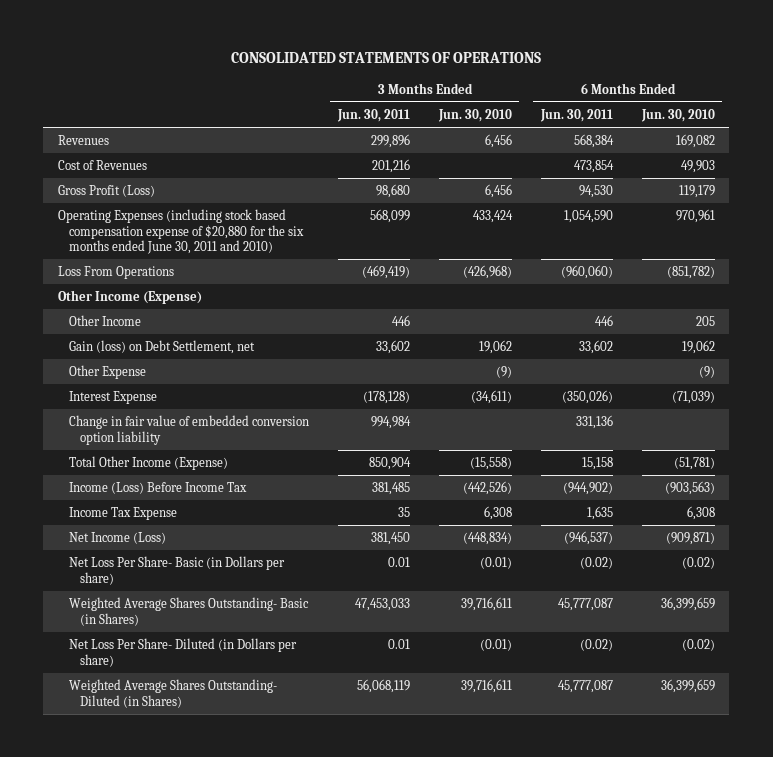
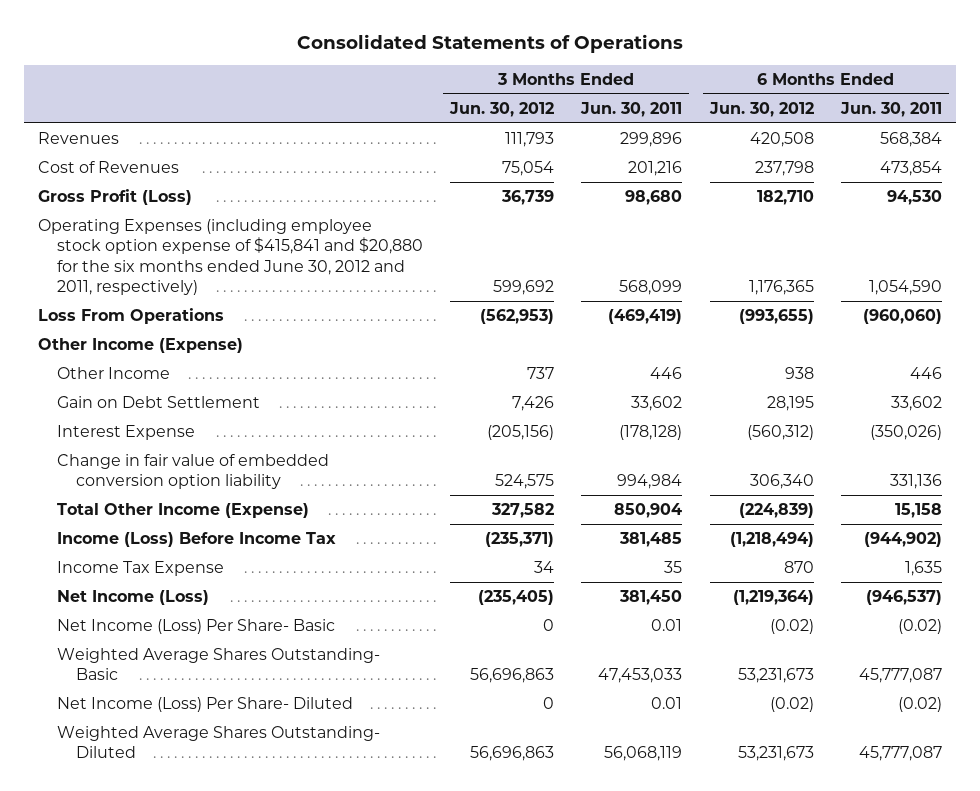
- CONSOLIDATED STATEMENTS OF OPERATIONS
+ Consolidated Statements of Operations
- | 3 Months Ended Jun. 30, 2011 | 3 Months Ended Jun. 30, 2010 | 6 Months Ended Jun. 30, 2011 | 6 Months Ended Jun. 30, 2010
+ | 3 Months Ended Jun. 30, 2012 | 3 Months Ended Jun. 30, 2011 | 6 Months Ended Jun. 30, 2012 | 6 Months Ended Jun. 30, 2011
- Operating Expenses (including stock based compensation expense of $20,880 for the six months ended June 30, 2011 and 2010) | 568,099 | 433,424 | 1,054,590 | 970,961
+ Operating Expenses (including employee stock option expense of $415,841 and $20,880 for the six months ended June 30, 2012 and 2011, respectively) | 599,692 | 568,099 | 1,176,365 | 1,054,590
- Gain (loss) on Debt Settlement, net | 33,602 | 19,062 | 33,602 | 19,062
- Other Expense | | (9) | | (9)
+ Gain on Debt Settlement | 7,426 | 33,602 | 28,195 | 33,602
- Net Loss Per Share- Basic (in Dollars per share) | 0.01 | (0.01) | (0.02) | (0.02)
- Weighted Average Shares Outstanding- Basic (in Shares) | 47,453,033 | 39,716,611 | 45,777,087 | 36,399,659
- Net Loss Per Share- Diluted (in Dollars per share) | 0.01 | (0.01) | (0.02) | (0.02)
- Weighted Average Shares Outstanding- Diluted (in Shares) | 56,068,119 | 39,716,611 | 45,777,087 | 36,399,659
+ Net Income (Loss) Per Share- Basic | 0 | 0.01 | (0.02) | (0.02)
+ Weighted Average Shares Outstanding- Basic | 56,696,863 | 47,453,033 | 53,231,673 | 45,777,087
+ Net Income (Loss) Per Share- Diluted | 0 | 0.01 | (0.02) | (0.02)
+ Weighted Average Shares Outstanding- Diluted | 56,696,863 | 56,068,119 | 53,231,673 | 45,777,087

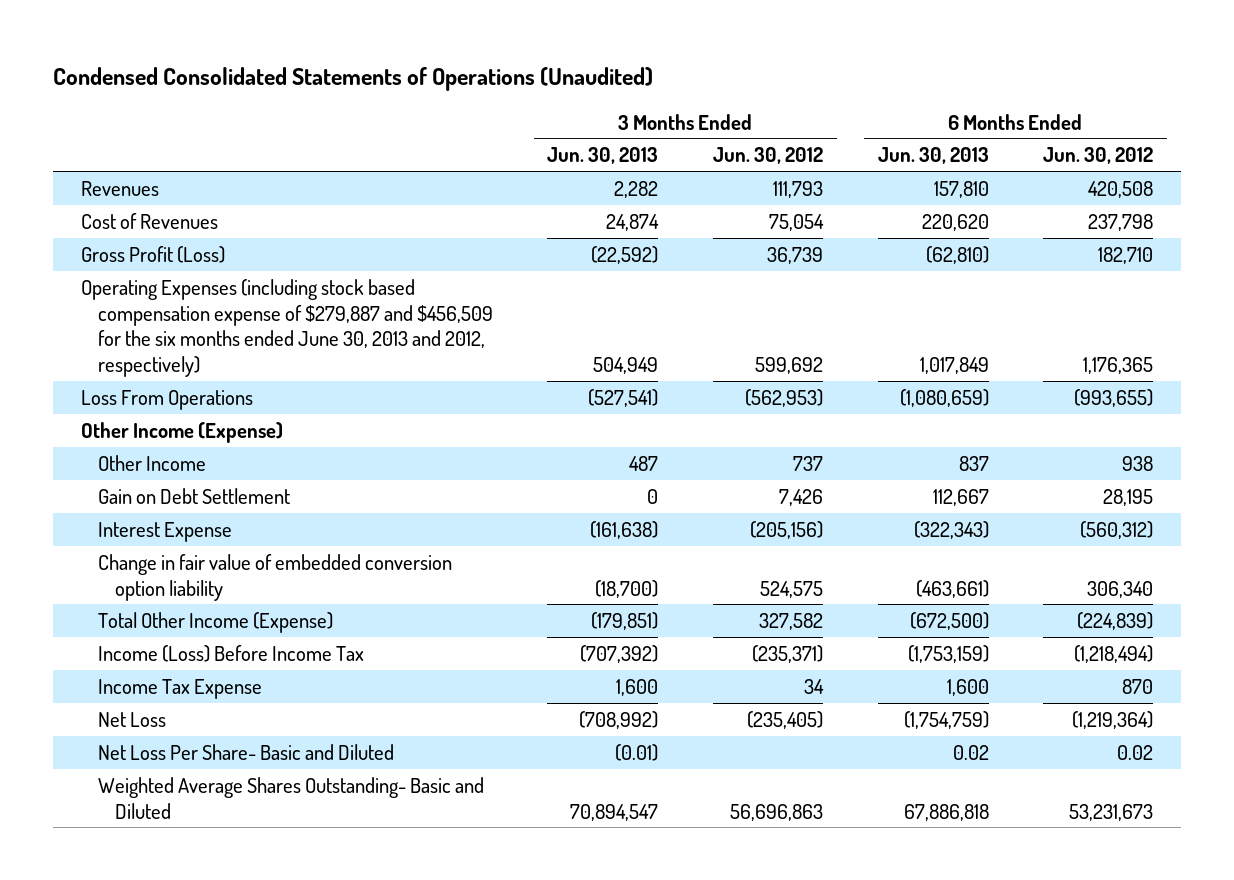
- Consolidated Statements of Operations
+ Condensed Consolidated Statements of Operations (Unaudited)
- | 3 Months Ended Jun. 30, 2012 | 3 Months Ended Jun. 30, 2011 | 6 Months Ended Jun. 30, 2012 | 6 Months Ended Jun. 30, 2011
+ | 3 Months Ended Jun. 30, 2013 | 3 Months Ended Jun. 30, 2012 | 6 Months Ended Jun. 30, 2013 | 6 Months Ended Jun. 30, 2012
- Operating Expenses (including employee stock option expense of $415,841 and $20,880 for the six months ended June 30, 2012 and 2011, respectively) | 599,692 | 568,099 | 1,176,365 | 1,054,590
+ Operating Expenses (including stock based compensation expense of $279,887 and $456,509 for the six months ended June 30, 2013 and 2012, respectively) | 504,949 | 599,692 | 1,017,849 | 1,176,365
- Net Income (Loss) | (235,405) | 381,450 | (1,219,364) | (946,537)
- Net Income (Loss) Per Share- Basic | 0 | 0.01 | (0.02) | (0.02)
- Weighted Average Shares Outstanding- Basic | 56,696,863 | 47,453,033 | 53,231,673 | 45,777,087
- Net Income (Loss) Per Share- Diluted | 0 | 0.01 | (0.02) | (0.02)
- Weighted Average Shares Outstanding- Diluted | 56,696,863 | 56,068,119 | 53,231,673 | 45,777,087
+ Net Loss | (708,992) | (235,405) | (1,754,759) | (1,219,364)
+ Net Loss Per Share- Basic and Diluted | (0.01) | | 0.02 | 0.02
+ Weighted Average Shares Outstanding- Basic and Diluted | 70,894,547 | 56,696,863 | 67,886,818 | 53,231,673

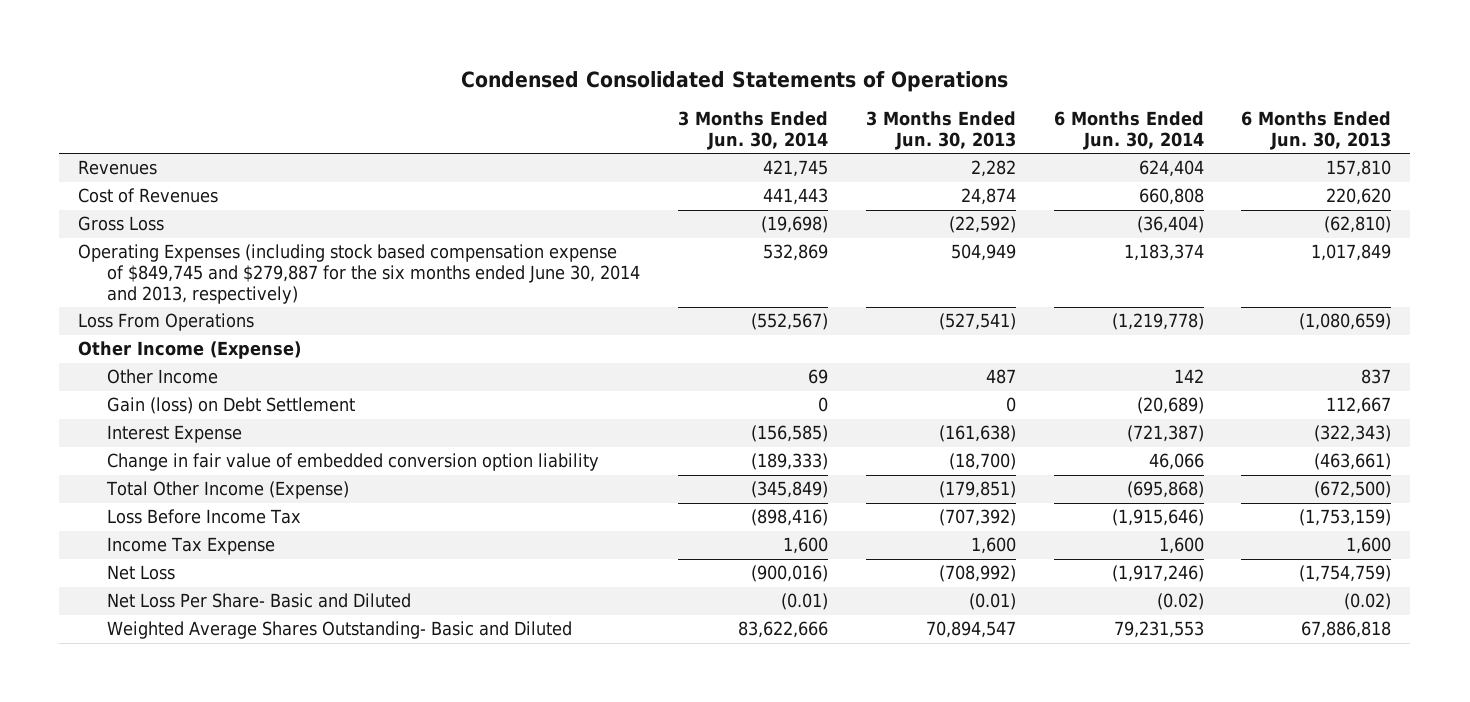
- Condensed Consolidated Statements of Operations (Unaudited)
+ Condensed Consolidated Statements of Operations
- | 3 Months Ended Jun. 30, 2013 | 3 Months Ended Jun. 30, 2012 | 6 Months Ended Jun. 30, 2013 | 6 Months Ended Jun. 30, 2012
+ | 3 Months Ended Jun. 30, 2014 | 3 Months Ended Jun. 30, 2013 | 6 Months Ended Jun. 30, 2014 | 6 Months Ended Jun. 30, 2013
- Gross Profit (Loss) | (22,592) | 36,739 | (62,810) | 182,710
- Operating Expenses (including stock based compensation expense of $279,887 and $456,509 for the six months ended June 30, 2013 and 2012, respectively) | 504,949 | 599,692 | 1,017,849 | 1,176,365
+ Gross Loss | (19,698) | (22,592) | (36,404) | (62,810)
+ Operating Expenses (including stock based compensation expense of $849,745 and $279,887 for the six months ended June 30, 2014 and 2013, respectively) | 532,869 | 504,949 | 1,183,374 | 1,017,849
- Gain on Debt Settlement | 0 | 7,426 | 112,667 | 28,195
+ Gain (loss) on Debt Settlement | 0 | 0 | (20,689) | 112,667
- Income (Loss) Before Income Tax | (707,392) | (235,371) | (1,753,159) | (1,218,494)
+ Loss Before Income Tax | (898,416) | (707,392) | (1,915,646) | (1,753,159)
- Net Loss Per Share- Basic and Diluted | (0.01) | | 0.02 | 0.02
+ Net Loss Per Share- Basic and Diluted | (0.01) | (0.01) | (0.02) | (0.02)

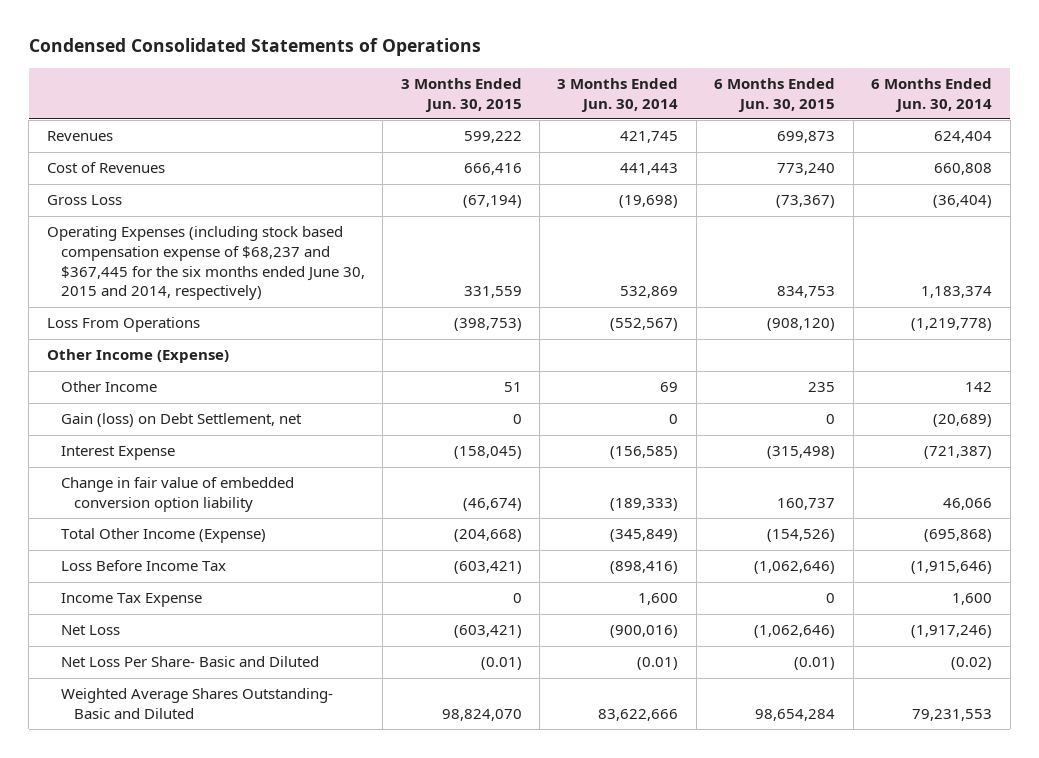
- | 3 Months Ended Jun. 30, 2014 | 3 Months Ended Jun. 30, 2013 | 6 Months Ended Jun. 30, 2014 | 6 Months Ended Jun. 30, 2013
+ | 3 Months Ended Jun. 30, 2015 | 3 Months Ended Jun. 30, 2014 | 6 Months Ended Jun. 30, 2015 | 6 Months Ended Jun. 30, 2014
- Operating Expenses (including stock based compensation expense of $849,745 and $279,887 for the six months ended June 30, 2014 and 2013, respectively) | 532,869 | 504,949 | 1,183,374 | 1,017,849
+ Operating Expenses (including stock based compensation expense of $68,237 and $367,445 for the six months ended June 30, 2015 and 2014, respectively) | 331,559 | 532,869 | 834,753 | 1,183,374
- Gain (loss) on Debt Settlement | 0 | 0 | (20,689) | 112,667
+ Gain (loss) on Debt Settlement, net | 0 | 0 | 0 | (20,689)

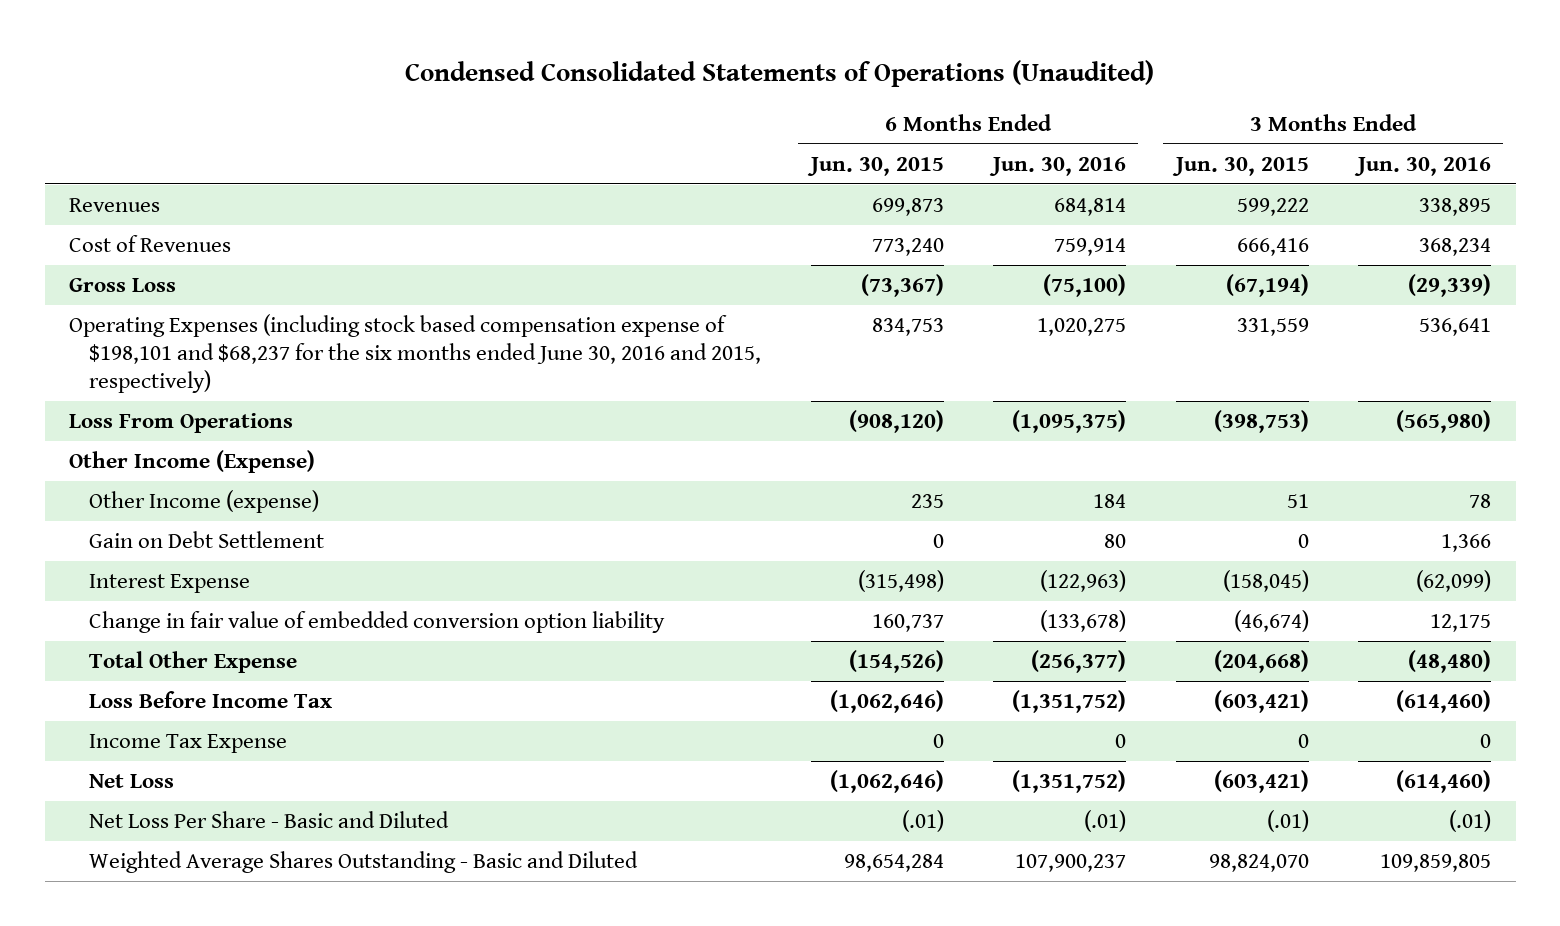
- Condensed Consolidated Statements of Operations
+ Condensed Consolidated Statements of Operations (Unaudited)
- | 3 Months Ended Jun. 30, 2015 | 3 Months Ended Jun. 30, 2014 | 6 Months Ended Jun. 30, 2015 | 6 Months Ended Jun. 30, 2014
+ | 6 Months Ended Jun. 30, 2015 | 6 Months Ended Jun. 30, 2016 | 3 Months Ended Jun. 30, 2015 | 3 Months Ended Jun. 30, 2016
- Operating Expenses (including stock based compensation expense of $68,237 and $367,445 for the six months ended June 30, 2015 and 2014, respectively) | 331,559 | 532,869 | 834,753 | 1,183,374
+ Operating Expenses (including stock based compensation expense of $198,101 and $68,237 for the six months ended June 30, 2016 and 2015, respectively) | 834,753 | 1,020,275 | 331,559 | 536,641
- Other Income | 51 | 69 | 235 | 142
- Gain (loss) on Debt Settlement, net | 0 | 0 | 0 | (20,689)
+ Other Income (expense) | 235 | 184 | 51 | 78
+ Gain on Debt Settlement | 0 | 80 | 0 | 1,366
- Total Other Income (Expense) | (204,668) | (345,849) | (154,526) | (695,868)
+ Total Other Expense | (154,526) | (256,377) | (204,668) | (48,480)
- Net Loss Per Share- Basic and Diluted | (0.01) | (0.01) | (0.01) | (0.02)
- Weighted Average Shares Outstanding- Basic and Diluted | 98,824,070 | 83,622,666 | 98,654,284 | 79,231,553
+ Net Loss Per Share - Basic and Diluted | (.01) | (.01) | (.01) | (.01)
+ Weighted Average Shares Outstanding - Basic and Diluted | 98,654,284 | 107,900,237 | 98,824,070 | 109,859,805

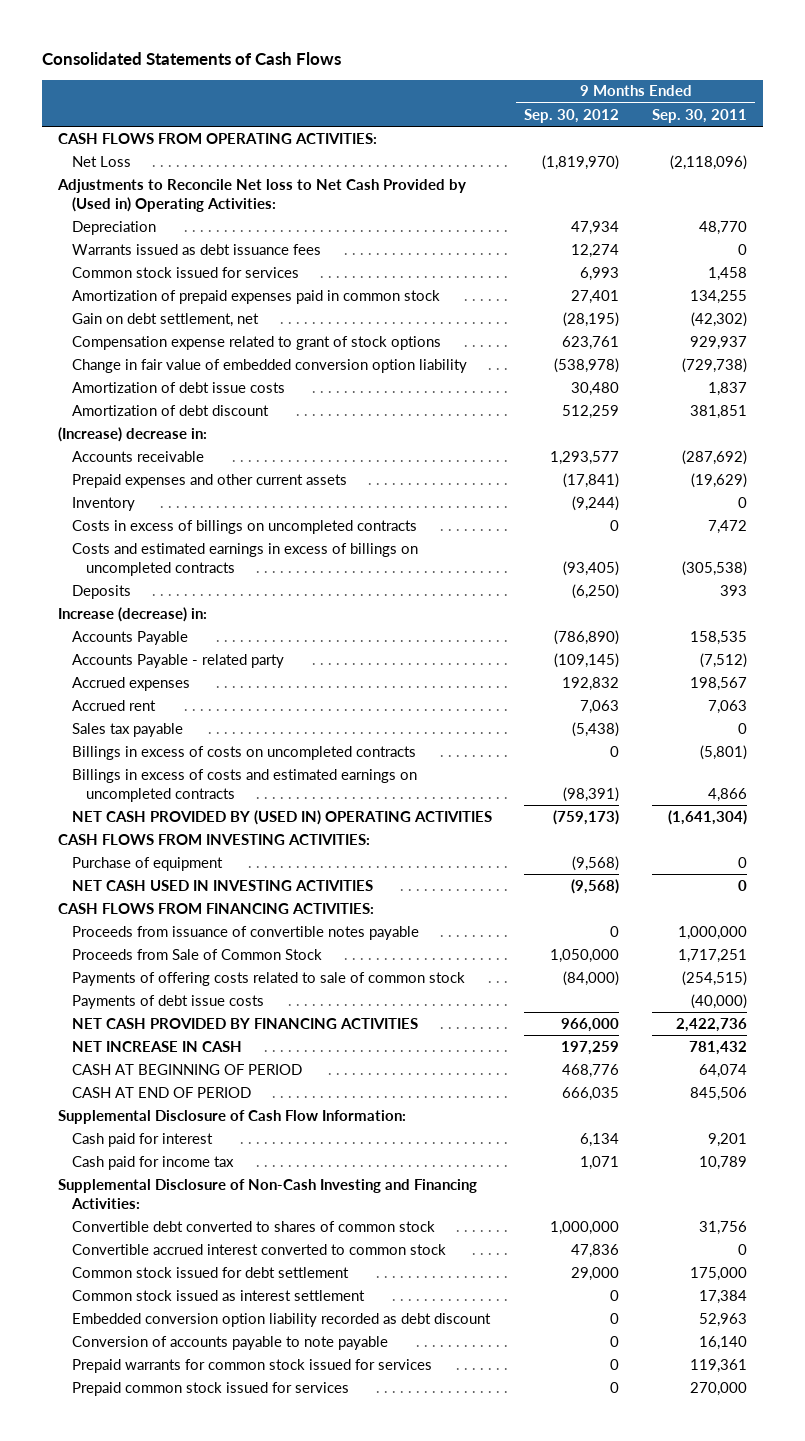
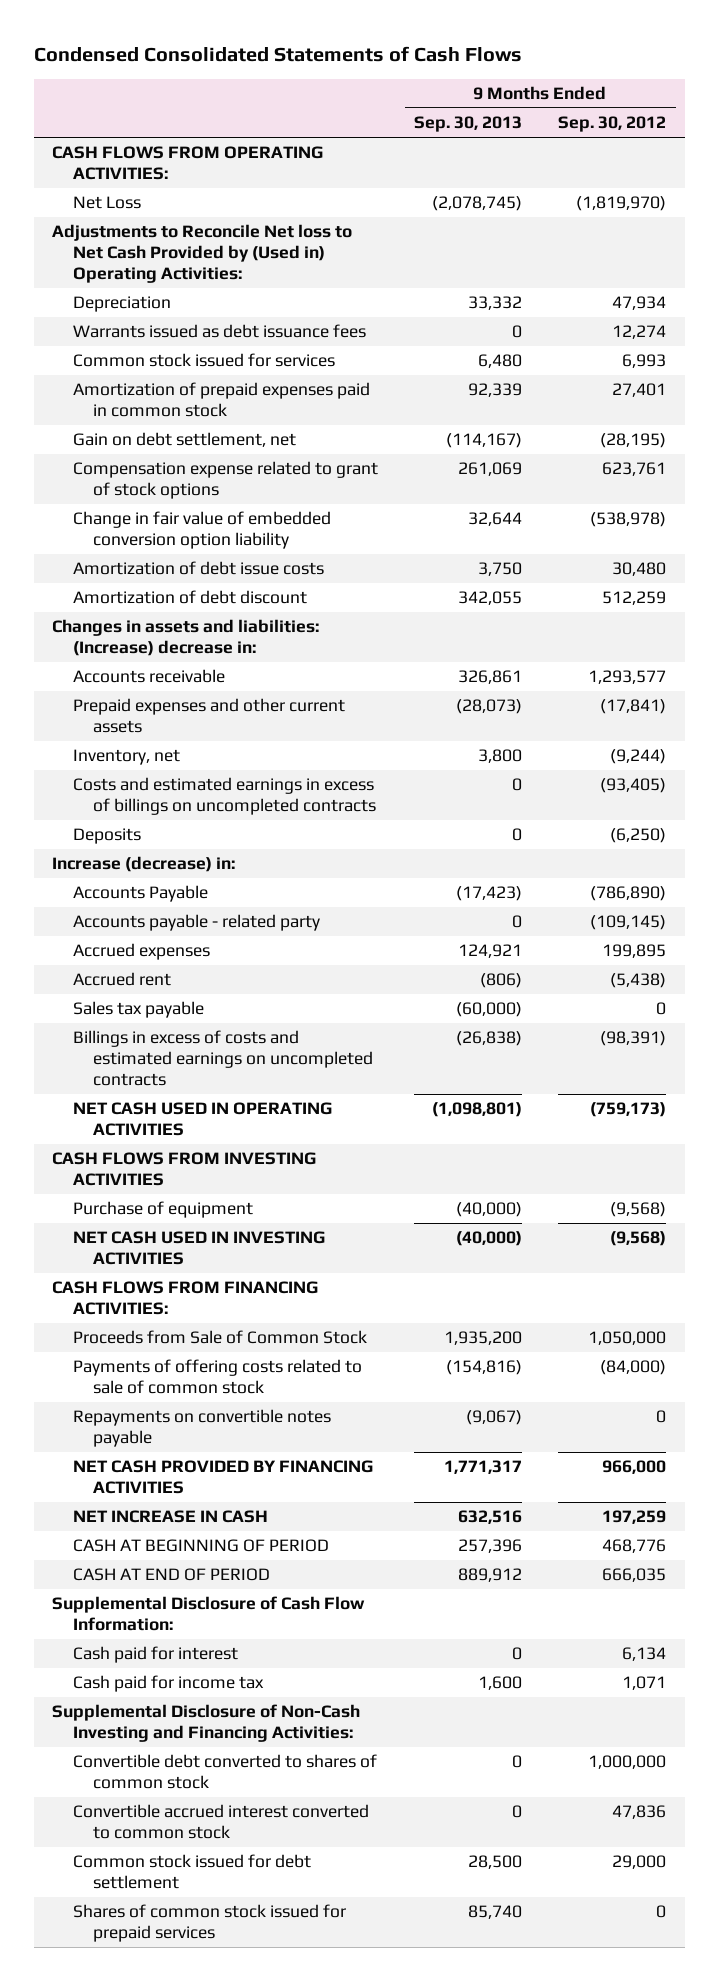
- Consolidated Statements of Cash Flows
+ Condensed Consolidated Statements of Cash Flows
- | 9 Months Ended Sep. 30, 2012 | 9 Months Ended Sep. 30, 2011
+ | 9 Months Ended Sep. 30, 2013 | 9 Months Ended Sep. 30, 2012
- (Increase) decrease in:
+ Changes in assets and liabilities: (Increase) decrease in:
- Inventory | (9,244) | 0
- Costs in excess of billings on uncompleted contracts | 0 | 7,472
+ Inventory, net | 3,800 | (9,244)
- Accounts Payable - related party | (109,145) | (7,512)
- Accrued expenses | 192,832 | 198,567
- Accrued rent | 7,063 | 7,063
- Sales tax payable | (5,438) | 0
- Billings in excess of costs on uncompleted contracts | 0 | (5,801)
+ Accounts payable - related party | 0 | (109,145)
+ Accrued expenses | 124,921 | 199,895
+ Accrued rent | (806) | (5,438)
+ Sales tax payable | (60,000) | 0
- NET CASH PROVIDED BY (USED IN) OPERATING ACTIVITIES | (759,173) | (1,641,304)
- CASH FLOWS FROM INVESTING ACTIVITIES:
+ NET CASH USED IN OPERATING ACTIVITIES | (1,098,801) | (759,173)
+ CASH FLOWS FROM INVESTING ACTIVITIES
- Proceeds from issuance of convertible notes payable | 0 | 1,000,000
- Payments of debt issue costs | | (40,000)
+ Repayments on convertible notes payable | (9,067) | 0
- Common stock issued as interest settlement | 0 | 17,384
- Embedded conversion option liability recorded as debt discount | 0 | 52,963
- Conversion of accounts payable to note payable | 0 | 16,140
- Prepaid warrants for common stock issued for services | 0 | 119,361
- Prepaid common stock issued for services | 0 | 270,000
+ Shares of common stock issued for prepaid services | 85,740 | 0

